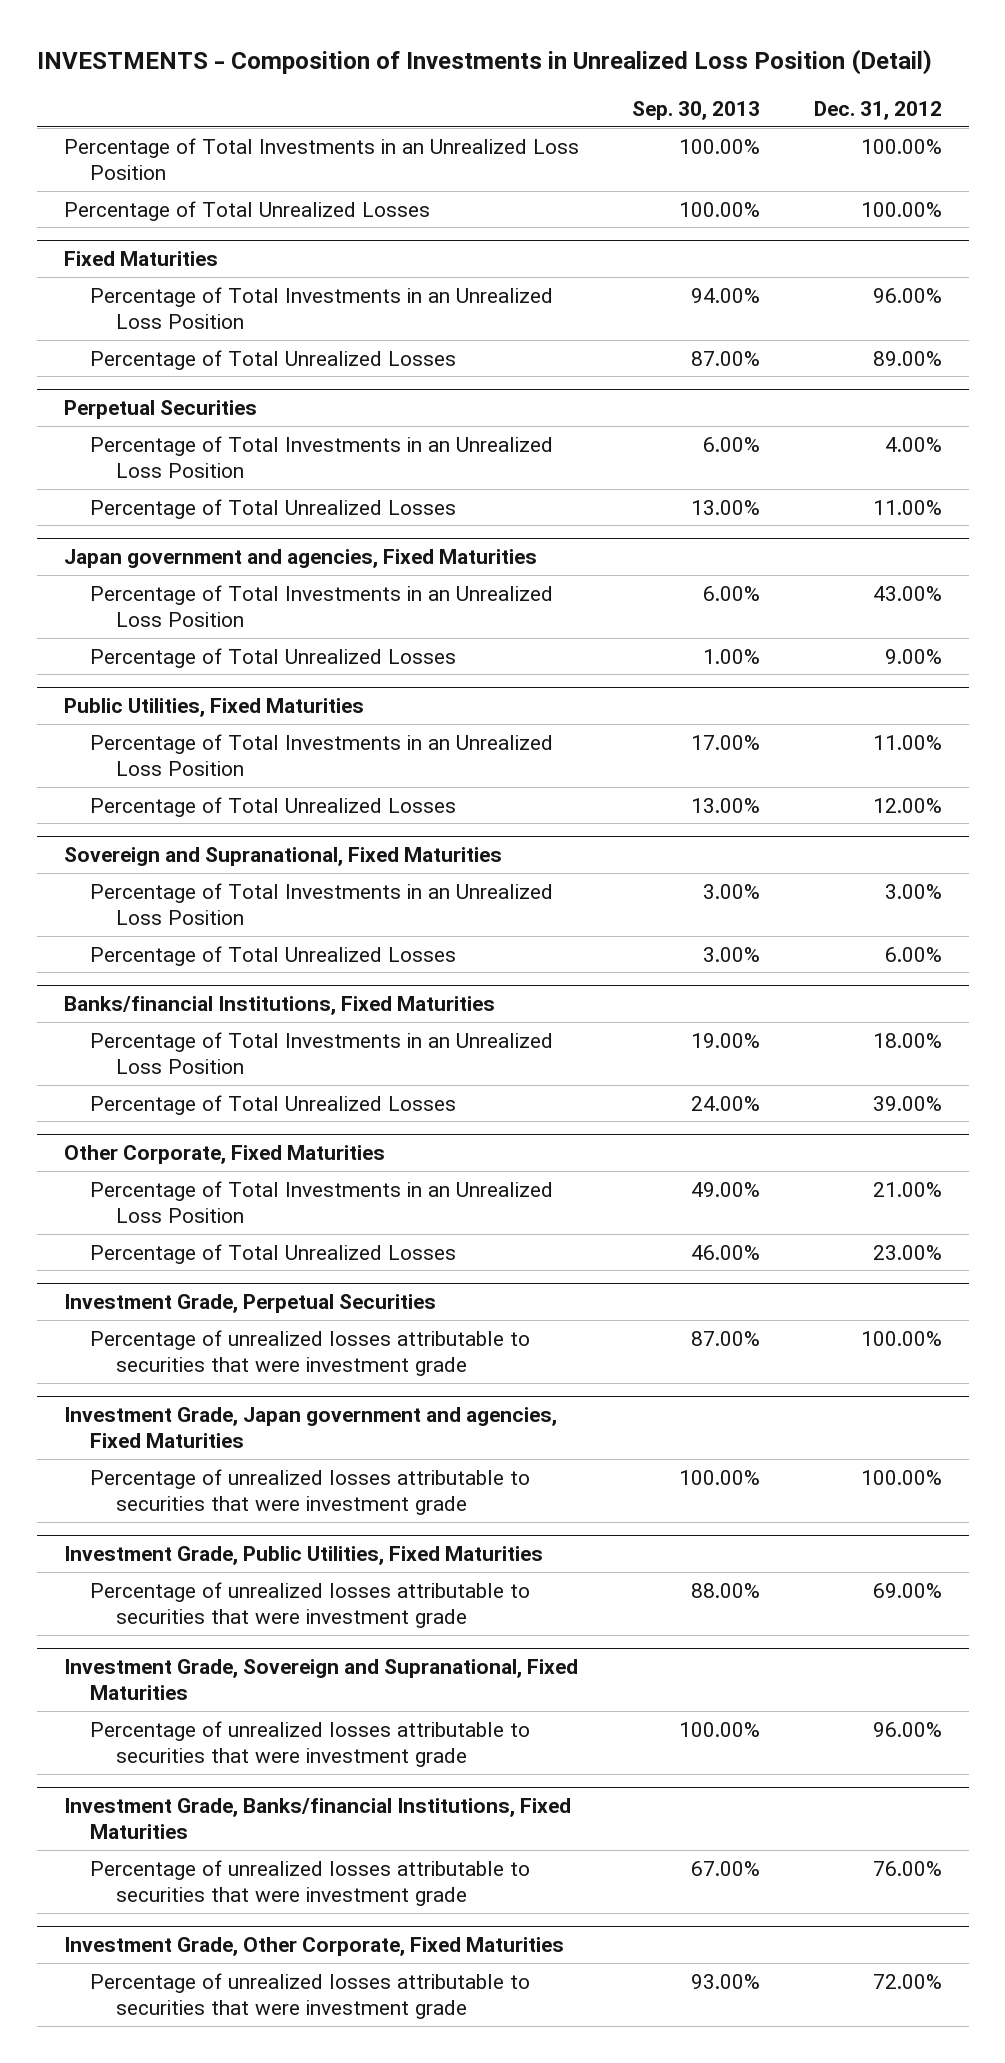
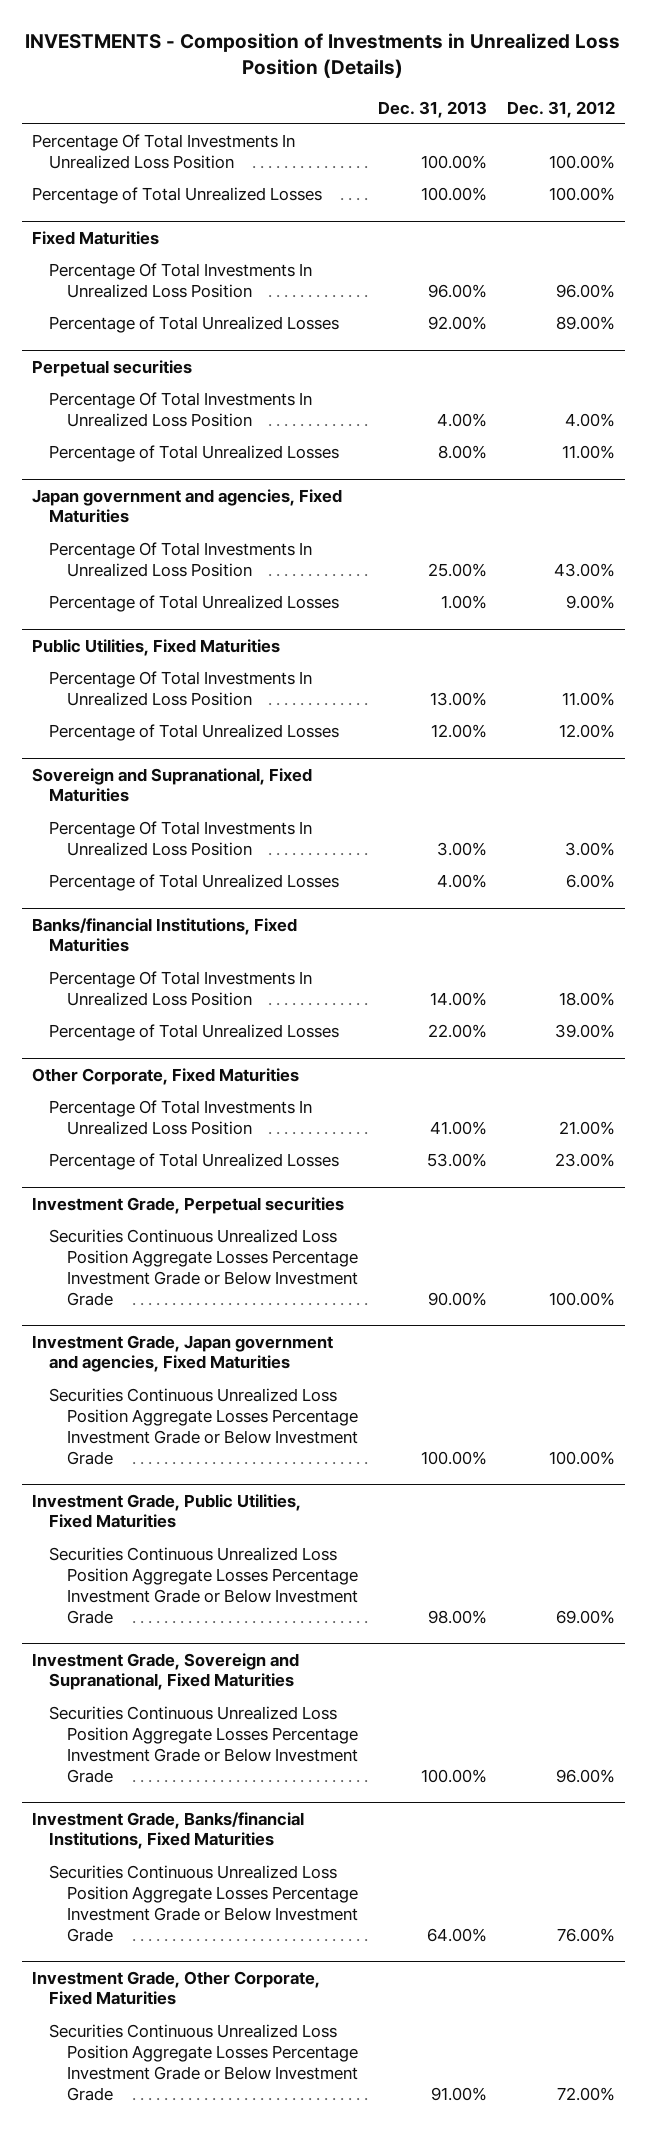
- INVESTMENTS - Composition of Investments in Unrealized Loss Position (Detail)
+ INVESTMENTS - Composition of Investments in Unrealized Loss Position (Details)
- | Sep. 30, 2013 | Dec. 31, 2012
+ | Dec. 31, 2013 | Dec. 31, 2012
- Percentage of Total Investments in an Unrealized Loss Position | 100.00% | 100.00%
+ Percentage Of Total Investments In Unrealized Loss Position | 100.00% | 100.00%
@ Fixed Maturities
- Percentage of Total Investments in an Unrealized Loss Position | 94.00% | 96.00%
+ Percentage Of Total Investments In Unrealized Loss Position | 96.00% | 96.00%
- Perpetual Securities
- Percentage of Total Investments in an Unrealized Loss Position | 6.00% | 4.00%
+ Perpetual securities
+ Percentage Of Total Investments In Unrealized Loss Position | 4.00% | 4.00%
@ Japan government and agencies, Fixed Maturities
- Percentage of Total Investments in an Unrealized Loss Position | 6.00% | 43.00%
+ Percentage Of Total Investments In Unrealized Loss Position | 25.00% | 43.00%
@ Public Utilities, Fixed Maturities
- Percentage of Total Investments in an Unrealized Loss Position | 17.00% | 11.00%
+ Percentage Of Total Investments In Unrealized Loss Position | 13.00% | 11.00%
@ Sovereign and Supranational, Fixed Maturities
- Percentage of Total Investments in an Unrealized Loss Position | 3.00% | 3.00%
+ Percentage Of Total Investments In Unrealized Loss Position | 3.00% | 3.00%
@ Banks/financial Institutions, Fixed Maturities
- Percentage of Total Investments in an Unrealized Loss Position | 19.00% | 18.00%
+ Percentage Of Total Investments In Unrealized Loss Position | 14.00% | 18.00%
@ Other Corporate, Fixed Maturities
- Percentage of Total Investments in an Unrealized Loss Position | 49.00% | 21.00%
+ Percentage Of Total Investments In Unrealized Loss Position | 41.00% | 21.00%
- Investment Grade, Perpetual Securities
- Percentage of unrealized losses attributable to securities that were investment grade | 87.00% | 100.00%
+ Investment Grade, Perpetual securities
+ Securities Continuous Unrealized Loss Position Aggregate Losses Percentage Investment Grade or Below Investment Grade | 90.00% | 100.00%
@ Investment Grade, Japan government and agencies, Fixed Maturities
- Percentage of unrealized losses attributable to securities that were investment grade | 100.00% | 100.00%
+ Securities Continuous Unrealized Loss Position Aggregate Losses Percentage Investment Grade or Below Investment Grade | 100.00% | 100.00%
@ Investment Grade, Public Utilities, Fixed Maturities
- Percentage of unrealized losses attributable to securities that were investment grade | 88.00% | 69.00%
+ Securities Continuous Unrealized Loss Position Aggregate Losses Percentage Investment Grade or Below Investment Grade | 98.00% | 69.00%
@ Investment Grade, Sovereign and Supranational, Fixed Maturities
- Percentage of unrealized losses attributable to securities that were investment grade | 100.00% | 96.00%
+ Securities Continuous Unrealized Loss Position Aggregate Losses Percentage Investment Grade or Below Investment Grade | 100.00% | 96.00%
@ Investment Grade, Banks/financial Institutions, Fixed Maturities
- Percentage of unrealized losses attributable to securities that were investment grade | 67.00% | 76.00%
+ Securities Continuous Unrealized Loss Position Aggregate Losses Percentage Investment Grade or Below Investment Grade | 64.00% | 76.00%
@ Investment Grade, Other Corporate, Fixed Maturities
- Percentage of unrealized losses attributable to securities that were investment grade | 93.00% | 72.00%
+ Securities Continuous Unrealized Loss Position Aggregate Losses Percentage Investment Grade or Below Investment Grade | 91.00% | 72.00%

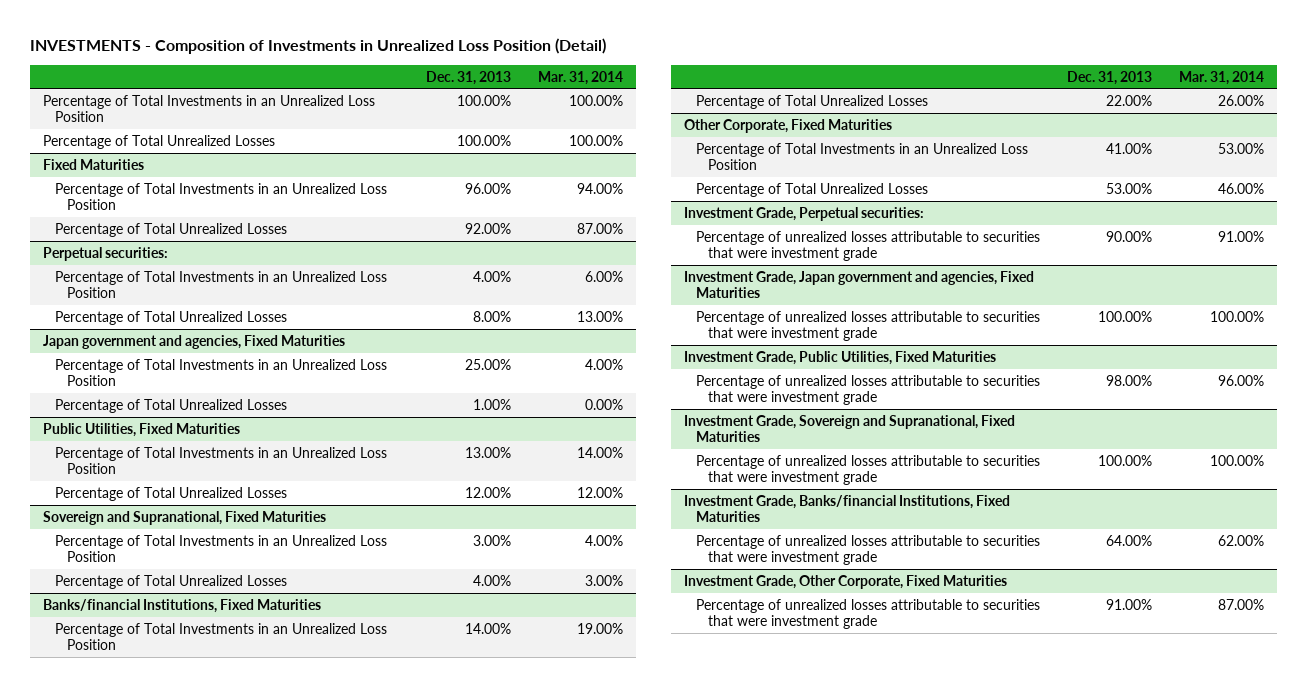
- INVESTMENTS - Composition of Investments in Unrealized Loss Position (Details)
+ INVESTMENTS - Composition of Investments in Unrealized Loss Position (Detail)
- | Dec. 31, 2013 | Dec. 31, 2012
+ | Dec. 31, 2013 | Mar. 31, 2014
- Percentage Of Total Investments In Unrealized Loss Position | 100.00% | 100.00%
+ Percentage of Total Investments in an Unrealized Loss Position | 100.00% | 100.00%
@ Fixed Maturities
- Percentage Of Total Investments In Unrealized Loss Position | 96.00% | 96.00%
+ Percentage of Total Investments in an Unrealized Loss Position | 96.00% | 94.00%
- Perpetual securities
- Percentage Of Total Investments In Unrealized Loss Position | 4.00% | 4.00%
+ Perpetual securities:
+ Percentage of Total Investments in an Unrealized Loss Position | 4.00% | 6.00%
@ Japan government and agencies, Fixed Maturities
- Percentage Of Total Investments In Unrealized Loss Position | 25.00% | 43.00%
+ Percentage of Total Investments in an Unrealized Loss Position | 25.00% | 4.00%
@ Public Utilities, Fixed Maturities
- Percentage Of Total Investments In Unrealized Loss Position | 13.00% | 11.00%
+ Percentage of Total Investments in an Unrealized Loss Position | 13.00% | 14.00%
@ Sovereign and Supranational, Fixed Maturities
- Percentage Of Total Investments In Unrealized Loss Position | 3.00% | 3.00%
+ Percentage of Total Investments in an Unrealized Loss Position | 3.00% | 4.00%
@ Banks/financial Institutions, Fixed Maturities
- Percentage Of Total Investments In Unrealized Loss Position | 14.00% | 18.00%
+ Percentage of Total Investments in an Unrealized Loss Position | 14.00% | 19.00%
@ Other Corporate, Fixed Maturities
- Percentage Of Total Investments In Unrealized Loss Position | 41.00% | 21.00%
+ Percentage of Total Investments in an Unrealized Loss Position | 41.00% | 53.00%
- Investment Grade, Perpetual securities
- Securities Continuous Unrealized Loss Position Aggregate Losses Percentage Investment Grade or Below Investment Grade | 90.00% | 100.00%
+ Investment Grade, Perpetual securities:
+ Percentage of unrealized losses attributable to securities that were investment grade | 90.00% | 91.00%
@ Investment Grade, Japan government and agencies, Fixed Maturities
- Securities Continuous Unrealized Loss Position Aggregate Losses Percentage Investment Grade or Below Investment Grade | 100.00% | 100.00%
+ Percentage of unrealized losses attributable to securities that were investment grade | 100.00% | 100.00%
@ Investment Grade, Public Utilities, Fixed Maturities
- Securities Continuous Unrealized Loss Position Aggregate Losses Percentage Investment Grade or Below Investment Grade | 98.00% | 69.00%
+ Percentage of unrealized losses attributable to securities that were investment grade | 98.00% | 96.00%
@ Investment Grade, Sovereign and Supranational, Fixed Maturities
- Securities Continuous Unrealized Loss Position Aggregate Losses Percentage Investment Grade or Below Investment Grade | 100.00% | 96.00%
+ Percentage of unrealized losses attributable to securities that were investment grade | 100.00% | 100.00%
@ Investment Grade, Banks/financial Institutions, Fixed Maturities
- Securities Continuous Unrealized Loss Position Aggregate Losses Percentage Investment Grade or Below Investment Grade | 64.00% | 76.00%
+ Percentage of unrealized losses attributable to securities that were investment grade | 64.00% | 62.00%
@ Investment Grade, Other Corporate, Fixed Maturities
- Securities Continuous Unrealized Loss Position Aggregate Losses Percentage Investment Grade or Below Investment Grade | 91.00% | 72.00%
+ Percentage of unrealized losses attributable to securities that were investment grade | 91.00% | 87.00%

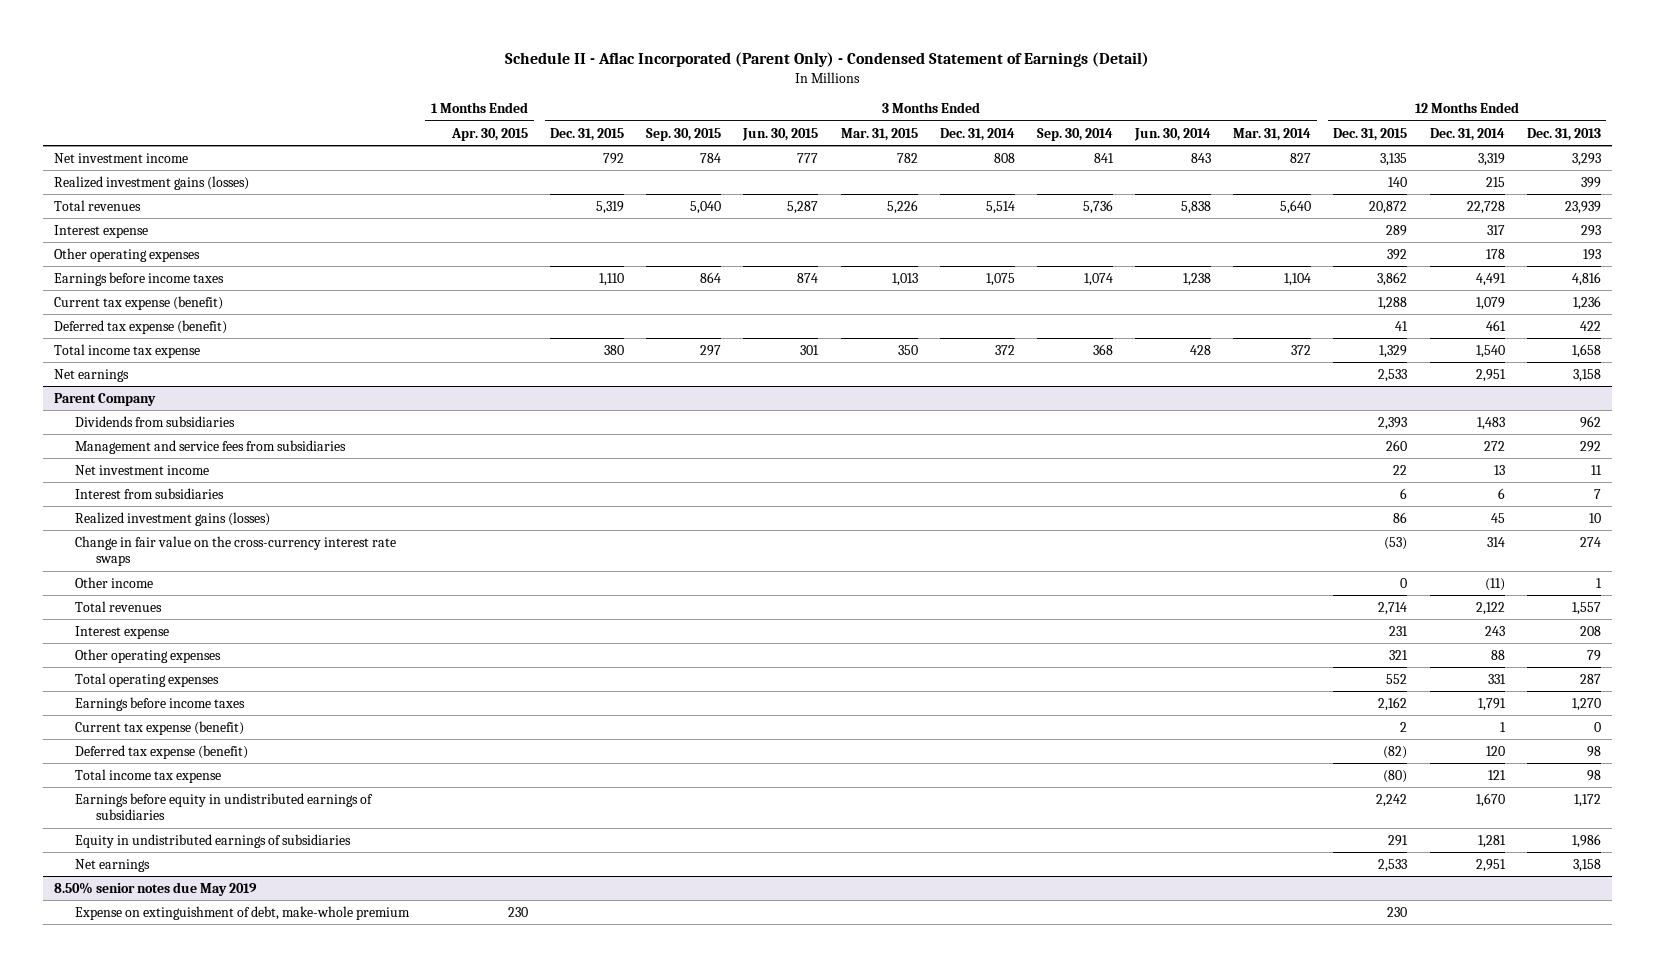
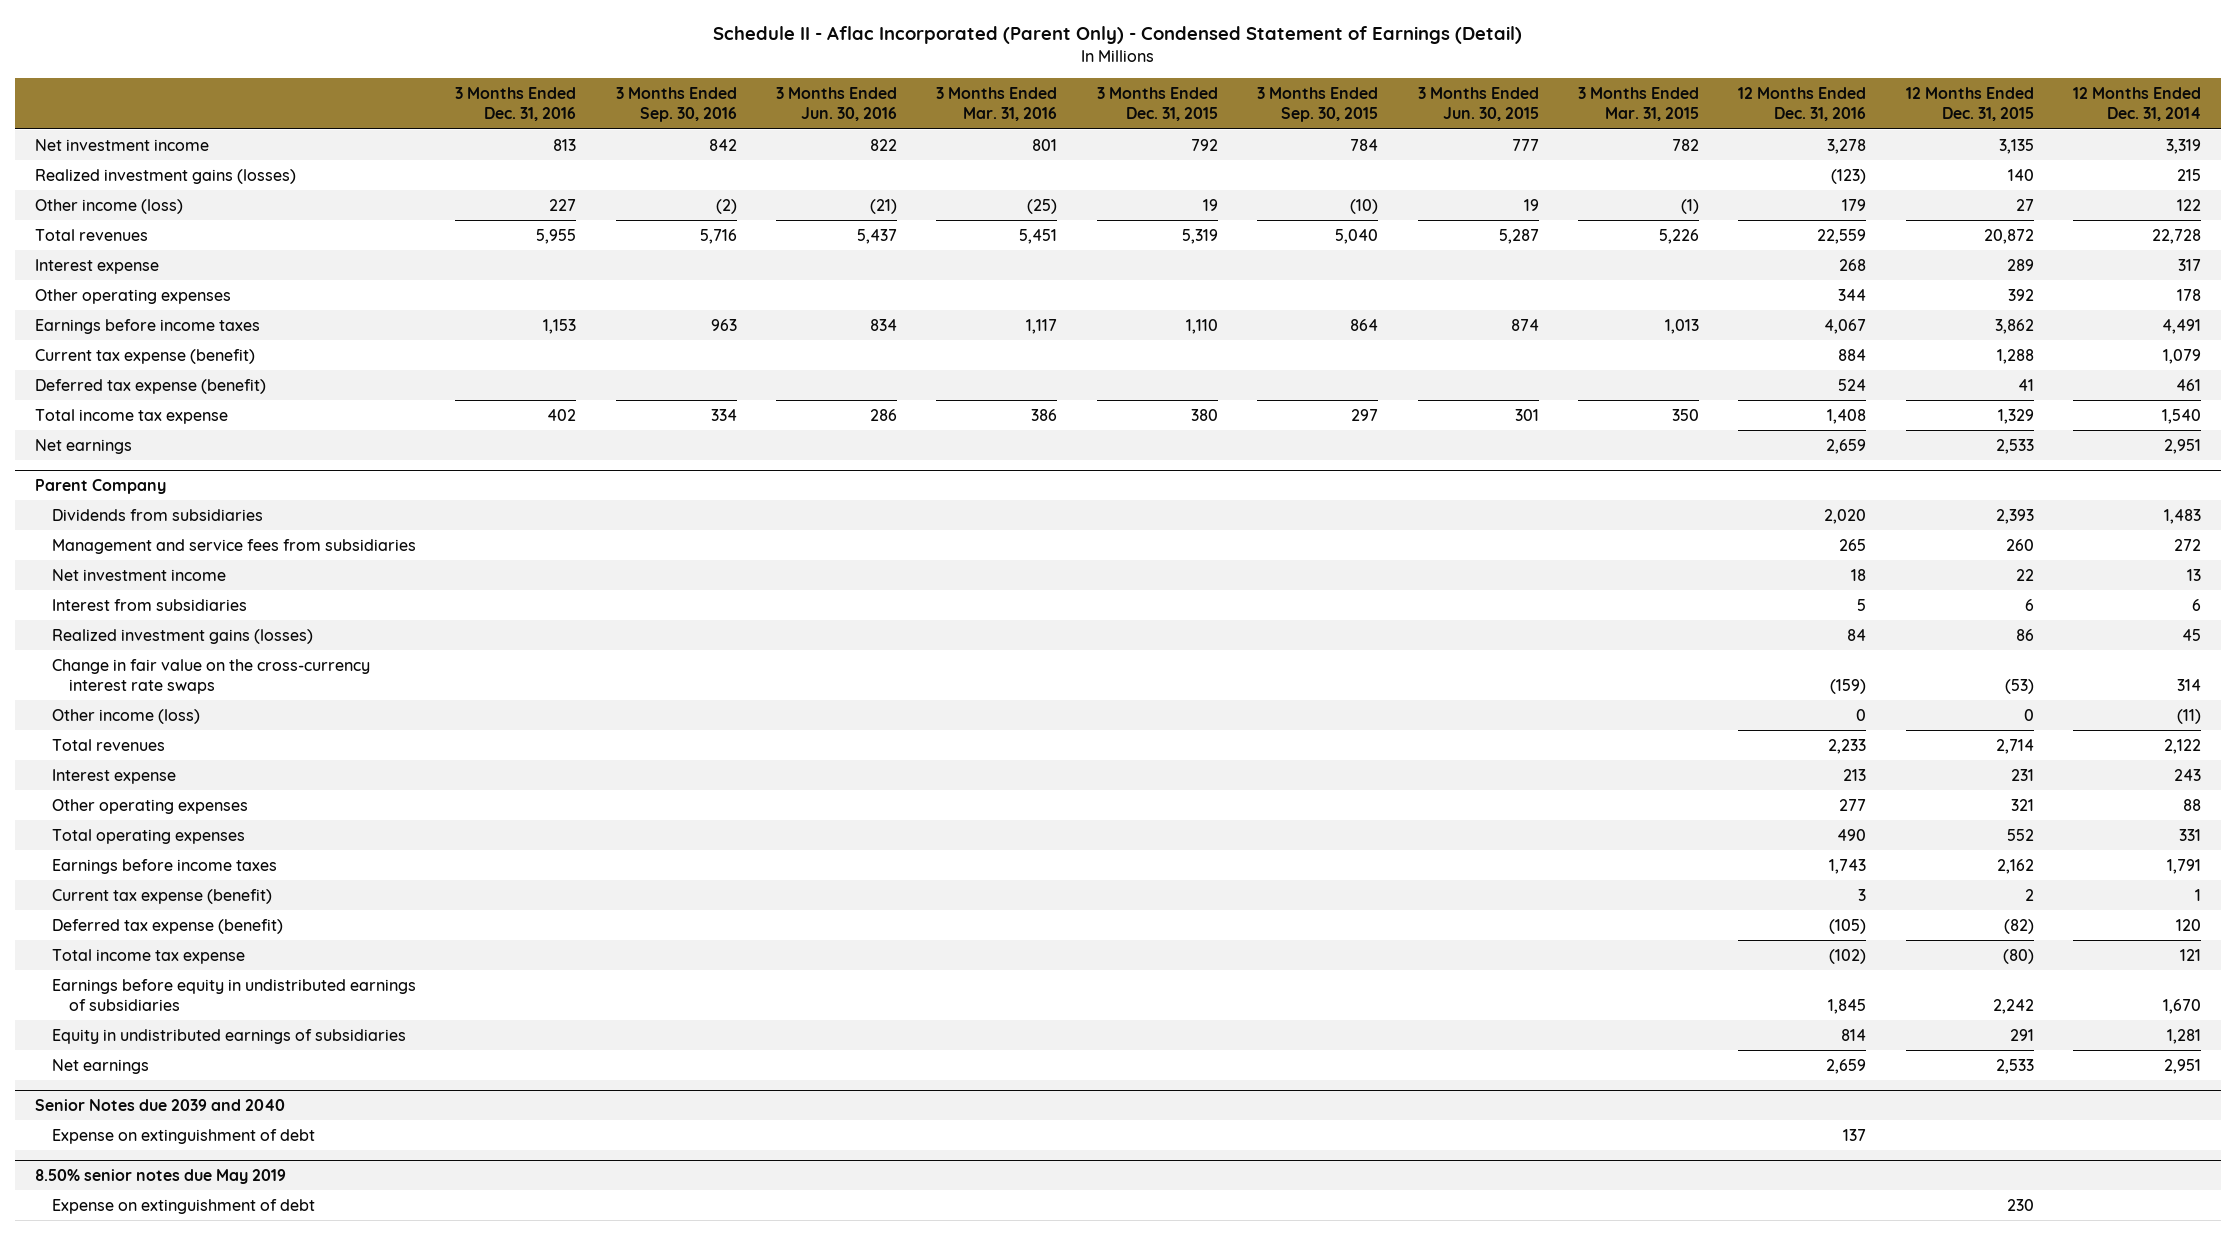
- | 1 Months Ended Apr. 30, 2015 | 3 Months Ended Dec. 31, 2015 | 3 Months Ended Sep. 30, 2015 | 3 Months Ended Jun. 30, 2015 | 3 Months Ended Mar. 31, 2015 | 3 Months Ended Dec. 31, 2014 | 3 Months Ended Sep. 30, 2014 | 3 Months Ended Jun. 30, 2014 | 3 Months Ended Mar. 31, 2014 | 12 Months Ended Dec. 31, 2015 | 12 Months Ended Dec. 31, 2014 | 12 Months Ended Dec. 31, 2013
+ | 3 Months Ended Dec. 31, 2016 | 3 Months Ended Sep. 30, 2016 | 3 Months Ended Jun. 30, 2016 | 3 Months Ended Mar. 31, 2016 | 3 Months Ended Dec. 31, 2015 | 3 Months Ended Sep. 30, 2015 | 3 Months Ended Jun. 30, 2015 | 3 Months Ended Mar. 31, 2015 | 12 Months Ended Dec. 31, 2016 | 12 Months Ended Dec. 31, 2015 | 12 Months Ended Dec. 31, 2014
+ Other income (loss) | 227 | (2) | (21) | (25) | 19 | (10) | 19 | (1) | 179 | 27 | 122
@ Parent Company
- Other income | | | | | | | | | | 0 | (11) | 1
+ Other income (loss) | | | | | | | | | 0 | 0 | (11)
+ Senior Notes due 2039 and 2040
+ Expense on extinguishment of debt | | | | | | | | | 137 | |
@ 8.50% senior notes due May 2019
- Expense on extinguishment of debt, make-whole premium | 230 | | | | | | | | | 230 | |
+ Expense on extinguishment of debt | | | | | | | | | | 230 |

